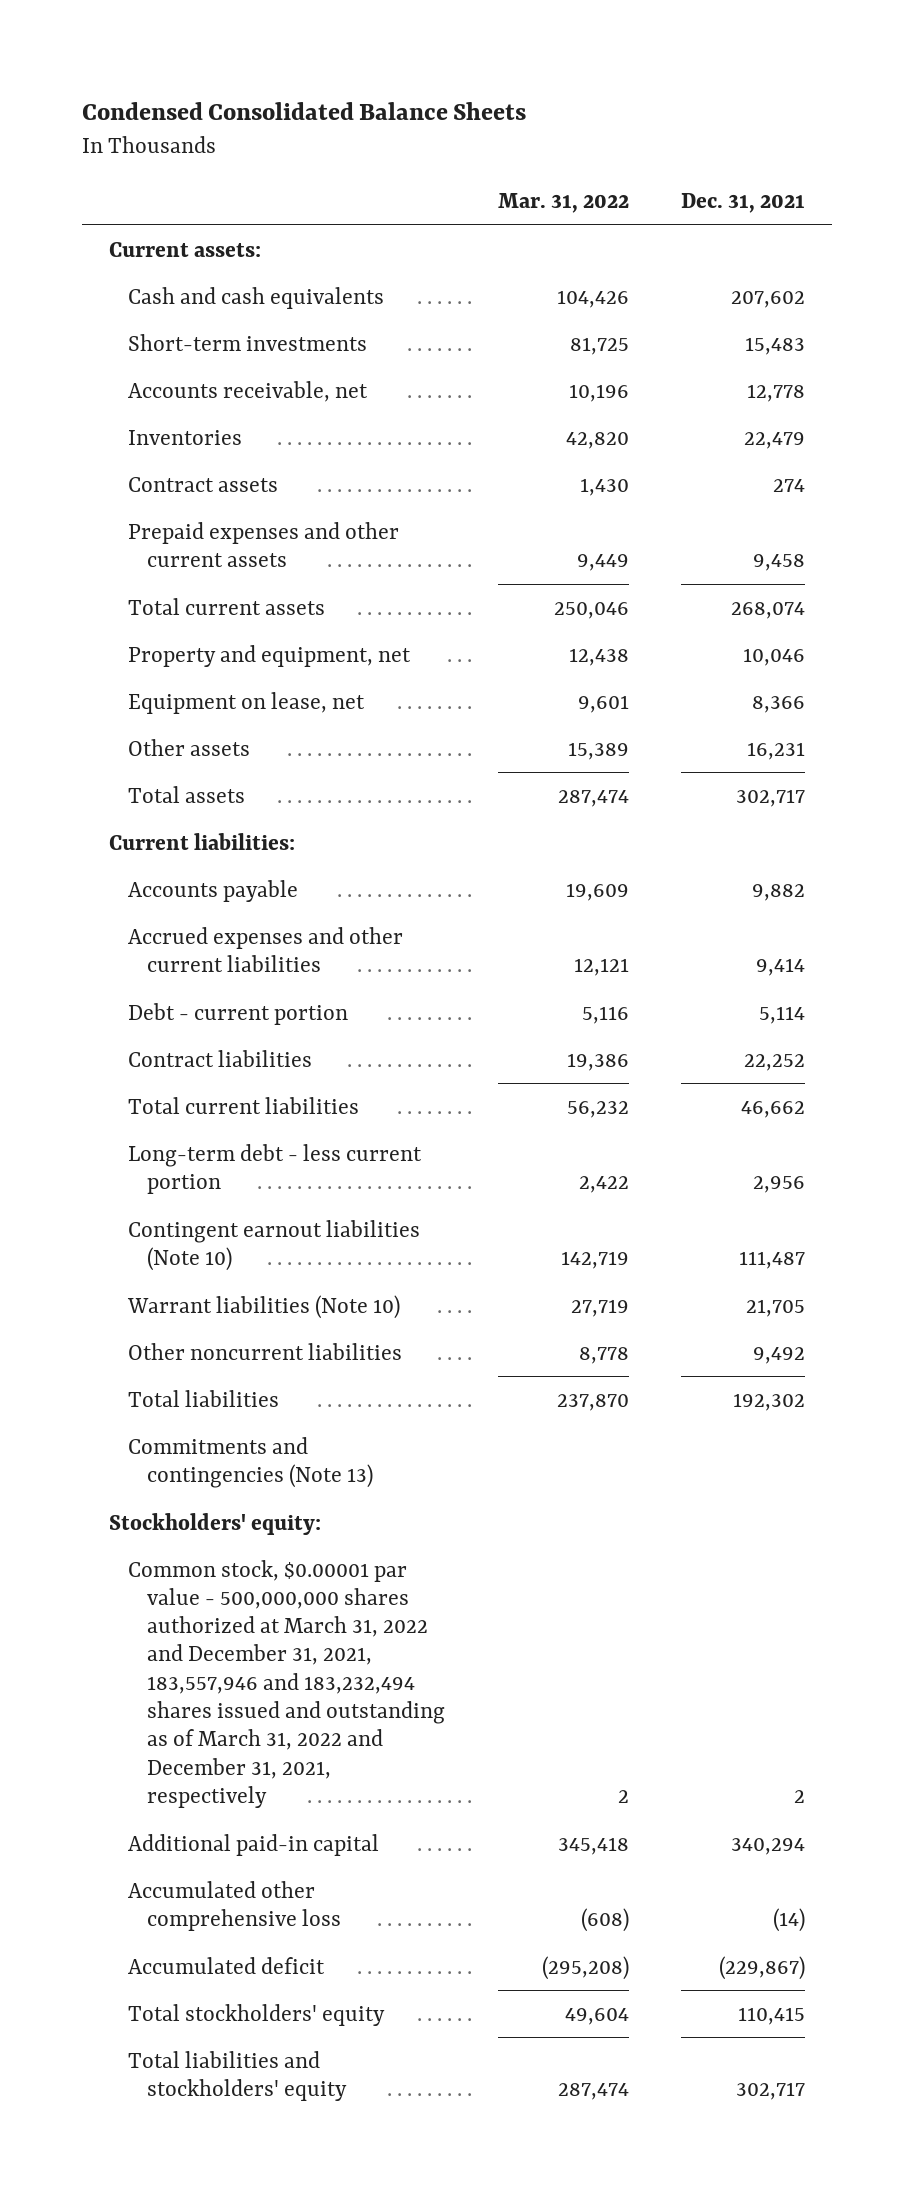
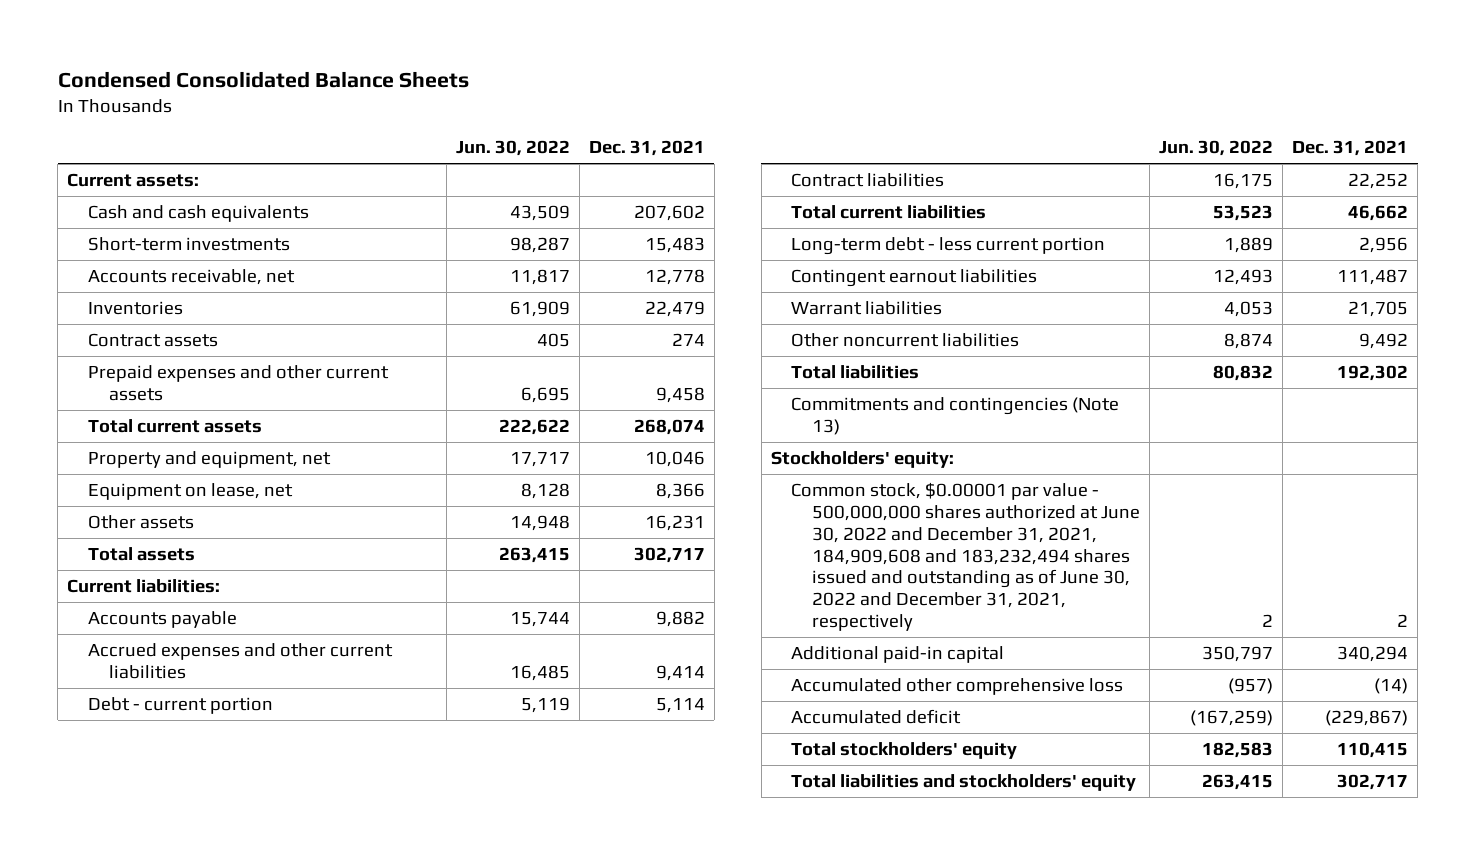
- | Mar. 31, 2022 | Dec. 31, 2021
+ | Jun. 30, 2022 | Dec. 31, 2021
- Contingent earnout liabilities (Note 10) | 142,719 | 111,487
- Warrant liabilities (Note 10) | 27,719 | 21,705
+ Contingent earnout liabilities | 12,493 | 111,487
+ Warrant liabilities | 4,053 | 21,705
- Common stock, $0.00001 par value - 500,000,000 shares authorized at March 31, 2022 and December 31, 2021, 183,557,946 and 183,232,494 shares issued and outstanding as of March 31, 2022 and December 31, 2021, respectively | 2 | 2
+ Common stock, $0.00001 par value - 500,000,000 shares authorized at June 30, 2022 and December 31, 2021, 184,909,608 and 183,232,494 shares issued and outstanding as of June 30, 2022 and December 31, 2021, respectively | 2 | 2

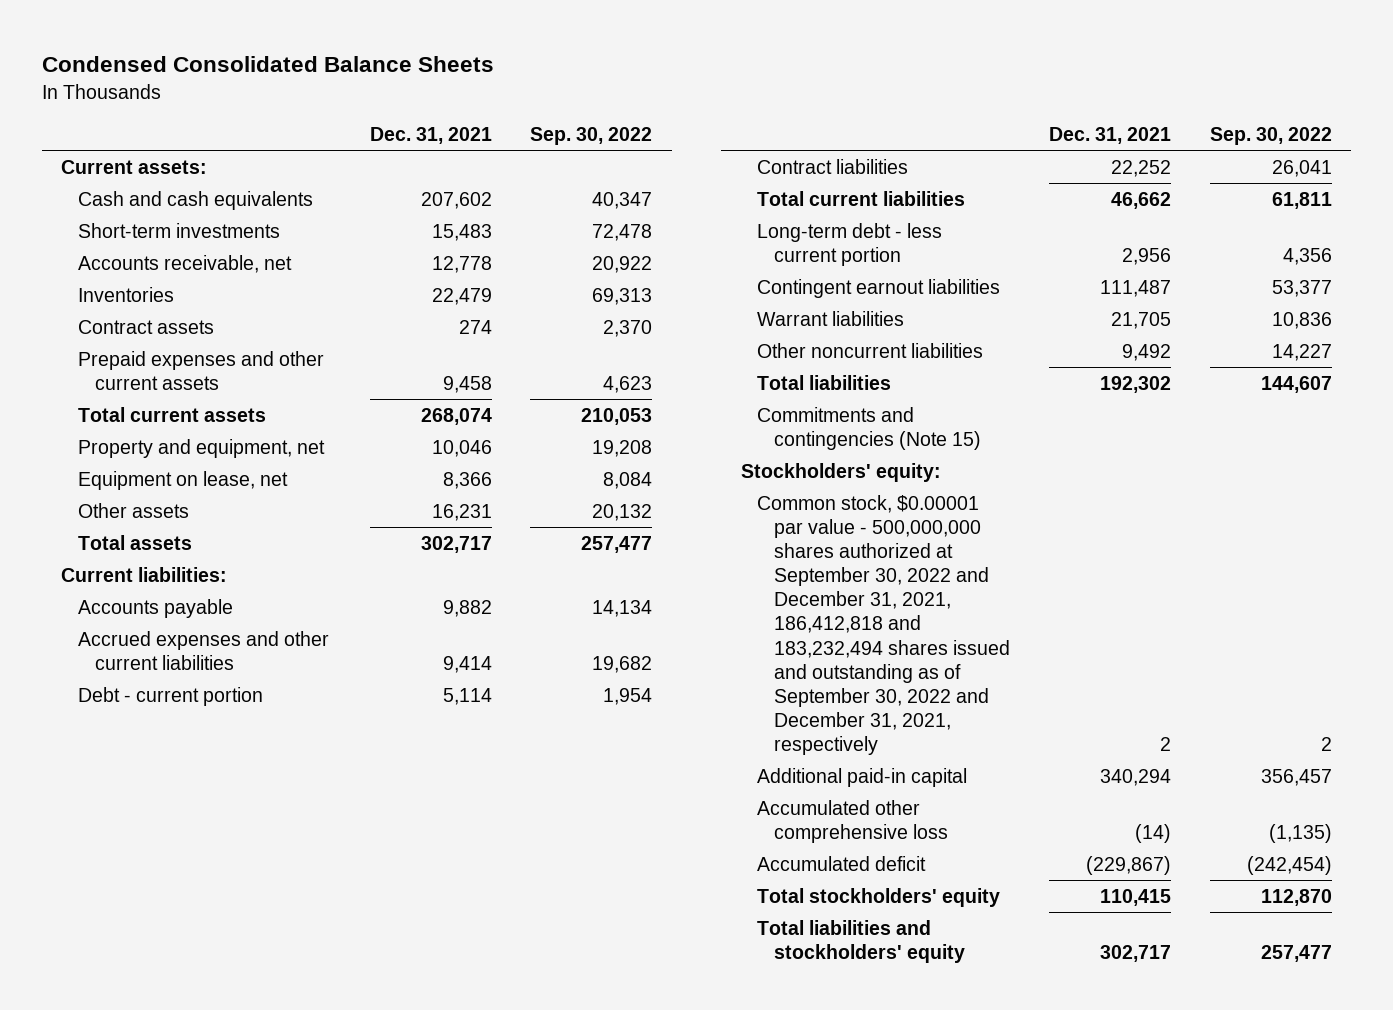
- | Jun. 30, 2022 | Dec. 31, 2021
+ | Dec. 31, 2021 | Sep. 30, 2022
- Commitments and contingencies (Note 13)
+ Commitments and contingencies (Note 15)
- Common stock, $0.00001 par value - 500,000,000 shares authorized at June 30, 2022 and December 31, 2021, 184,909,608 and 183,232,494 shares issued and outstanding as of June 30, 2022 and December 31, 2021, respectively | 2 | 2
+ Common stock, $0.00001 par value - 500,000,000 shares authorized at September 30, 2022 and December 31, 2021, 186,412,818 and 183,232,494 shares issued and outstanding as of September 30, 2022 and December 31, 2021, respectively | 2 | 2

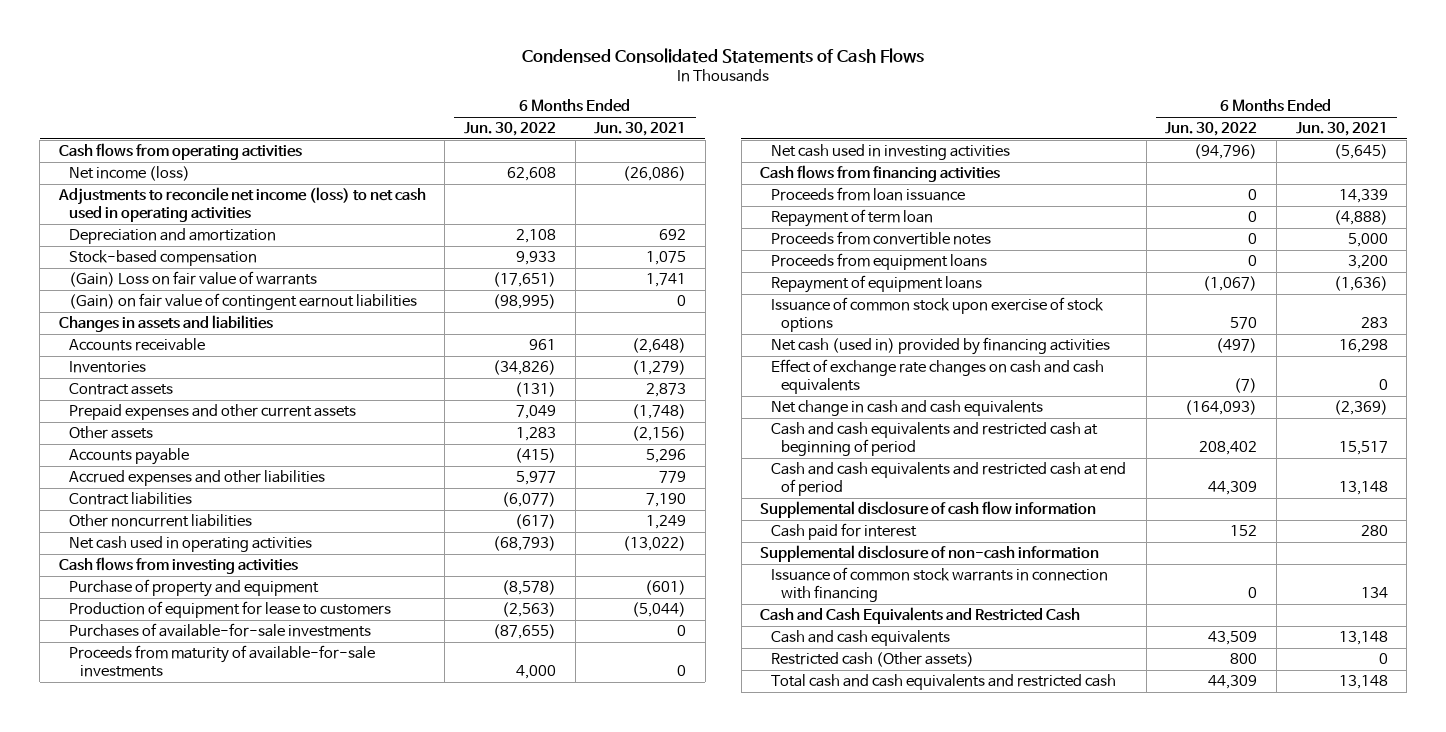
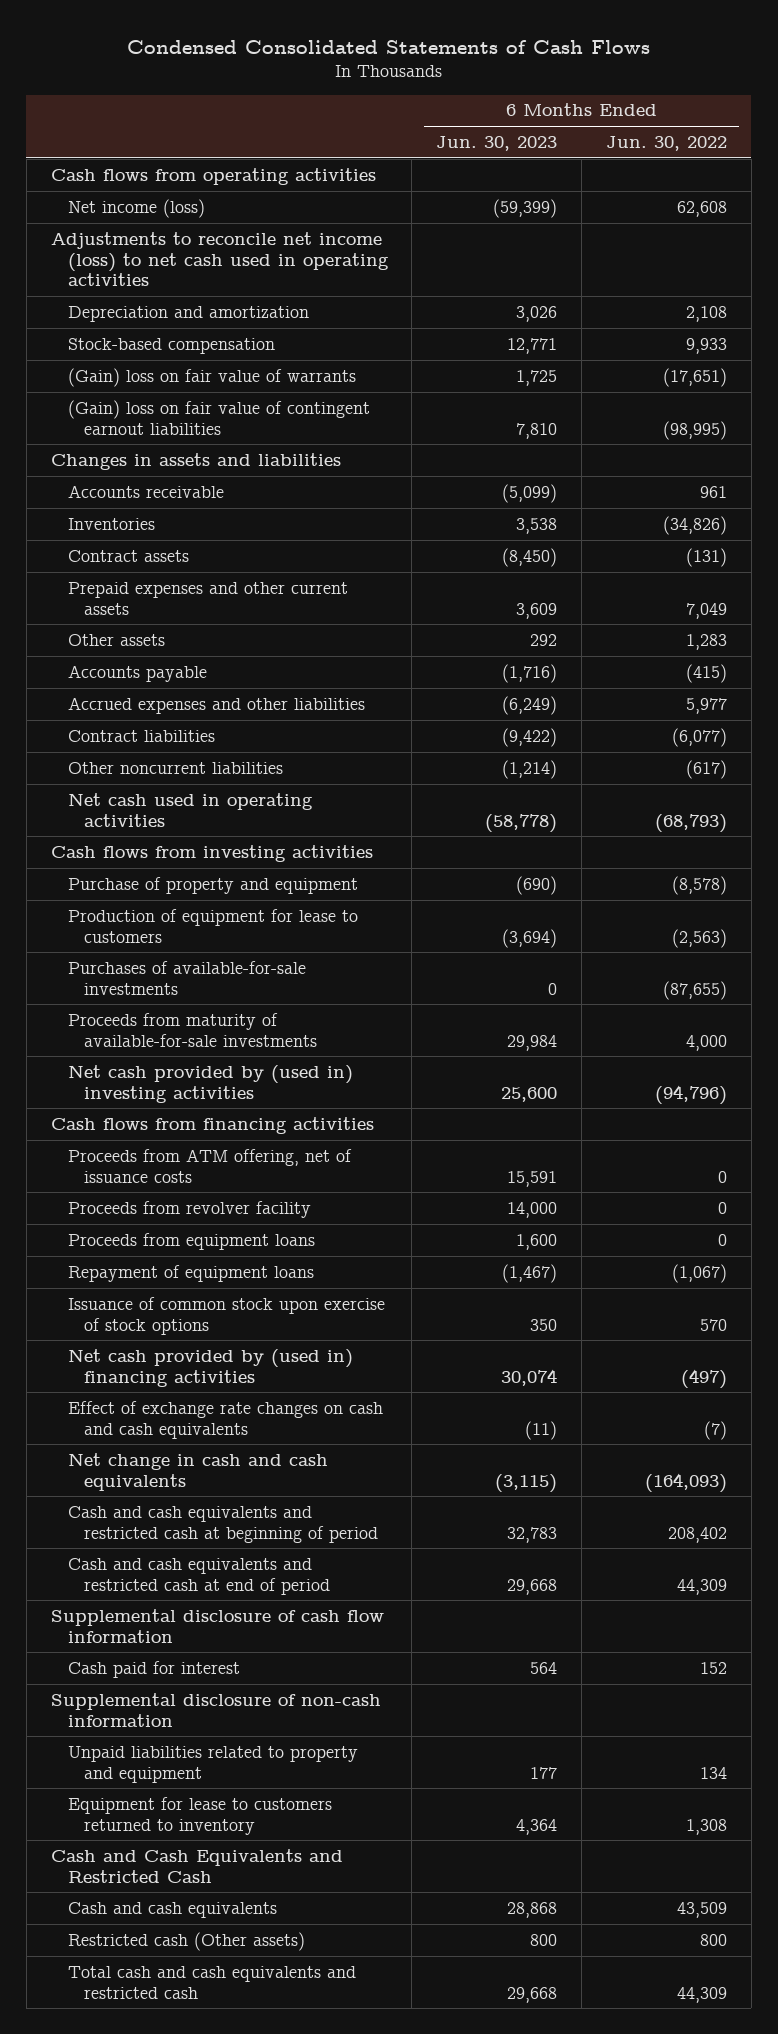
- | 6 Months Ended Jun. 30, 2022 | 6 Months Ended Jun. 30, 2021
+ | 6 Months Ended Jun. 30, 2023 | 6 Months Ended Jun. 30, 2022
- (Gain) Loss on fair value of warrants | (17,651) | 1,741
- (Gain) on fair value of contingent earnout liabilities | (98,995) | 0
+ (Gain) loss on fair value of warrants | 1,725 | (17,651)
+ (Gain) loss on fair value of contingent earnout liabilities | 7,810 | (98,995)
- Net cash used in investing activities | (94,796) | (5,645)
+ Net cash provided by (used in) investing activities | 25,600 | (94,796)
- Proceeds from loan issuance | 0 | 14,339
- Repayment of term loan | 0 | (4,888)
- Proceeds from convertible notes | 0 | 5,000
+ Proceeds from ATM offering, net of issuance costs | 15,591 | 0
+ Proceeds from revolver facility | 14,000 | 0
- Net cash (used in) provided by financing activities | (497) | 16,298
+ Net cash provided by (used in) financing activities | 30,074 | (497)
- Issuance of common stock warrants in connection with financing | 0 | 134
+ Unpaid liabilities related to property and equipment | 177 | 134
+ Equipment for lease to customers returned to inventory | 4,364 | 1,308

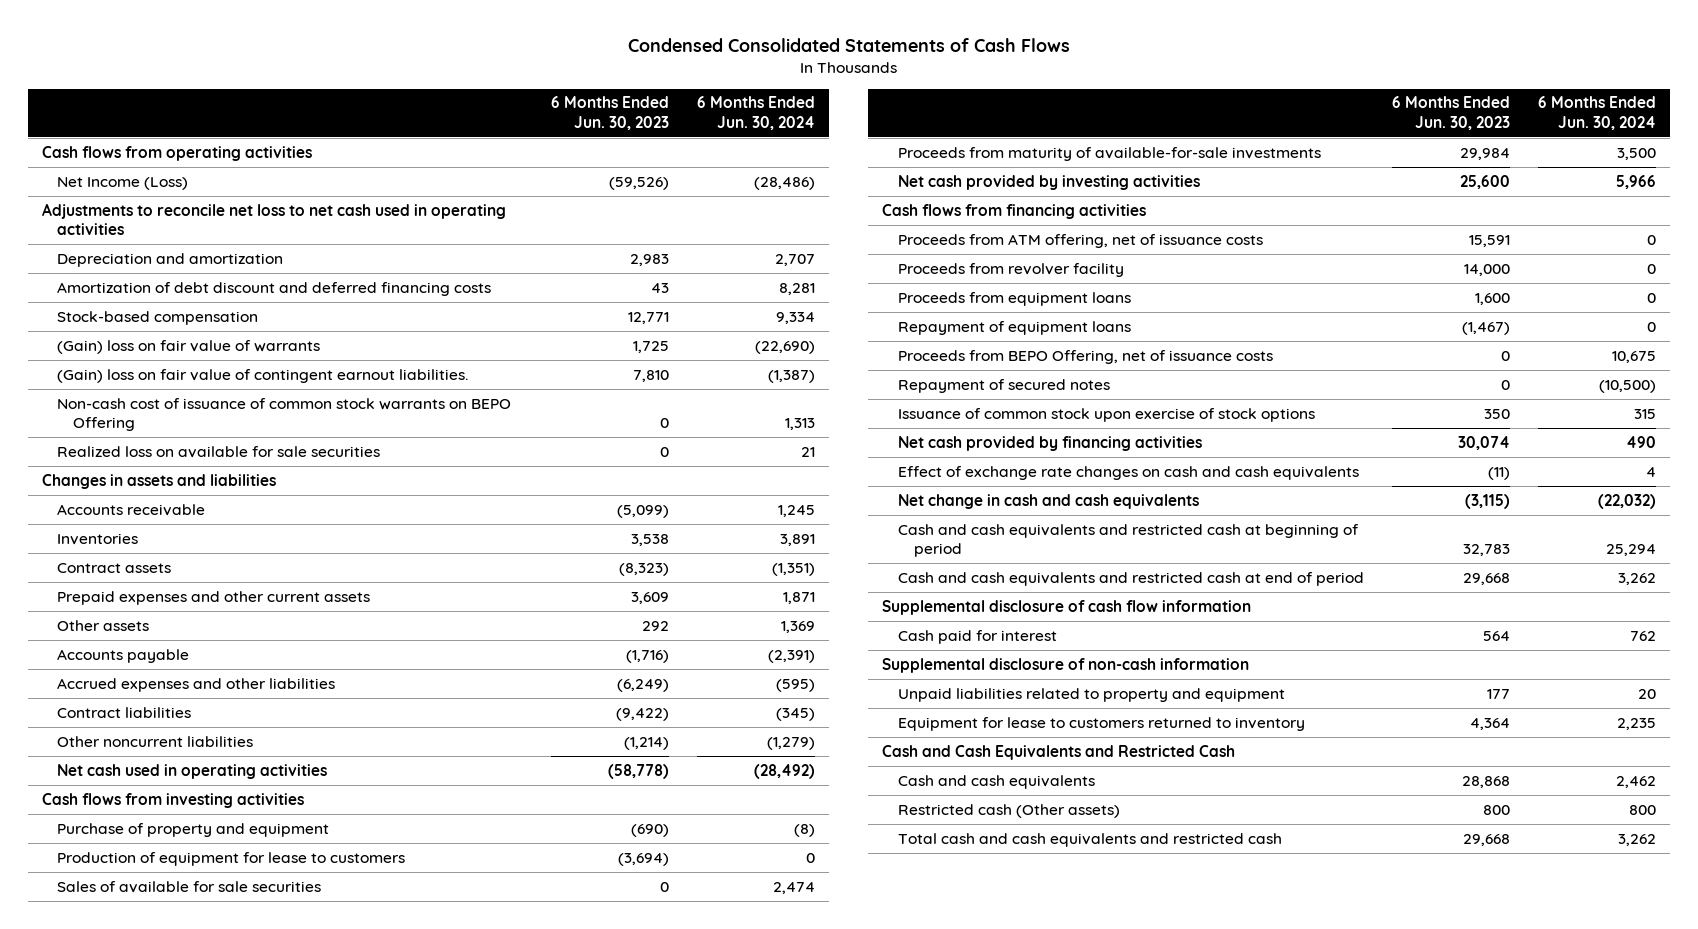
- | 6 Months Ended Jun. 30, 2023 | 6 Months Ended Jun. 30, 2022
+ | 6 Months Ended Jun. 30, 2023 | 6 Months Ended Jun. 30, 2024
- Net income (loss) | (59,399) | 62,608
- Adjustments to reconcile net income (loss) to net cash used in operating activities
- Depreciation and amortization | 3,026 | 2,108
+ Net Income (Loss) | (59,526) | (28,486)
+ Adjustments to reconcile net loss to net cash used in operating activities
+ Depreciation and amortization | 2,983 | 2,707
+ Amortization of debt discount and deferred financing costs | 43 | 8,281
- (Gain) loss on fair value of contingent earnout liabilities | 7,810 | (98,995)
+ (Gain) loss on fair value of contingent earnout liabilities. | 7,810 | (1,387)
+ Non-cash cost of issuance of common stock warrants on BEPO Offering | 0 | 1,313
+ Realized loss on available for sale securities | 0 | 21
- Contract assets | (8,450) | (131)
+ Contract assets | (8,323) | (1,351)
- Purchases of available-for-sale investments | 0 | (87,655)
+ Sales of available for sale securities | 0 | 2,474
- Net cash provided by (used in) investing activities | 25,600 | (94,796)
+ Net cash provided by investing activities | 25,600 | 5,966
+ Proceeds from BEPO Offering, net of issuance costs | 0 | 10,675
+ Repayment of secured notes | 0 | (10,500)
- Net cash provided by (used in) financing activities | 30,074 | (497)
+ Net cash provided by financing activities | 30,074 | 490

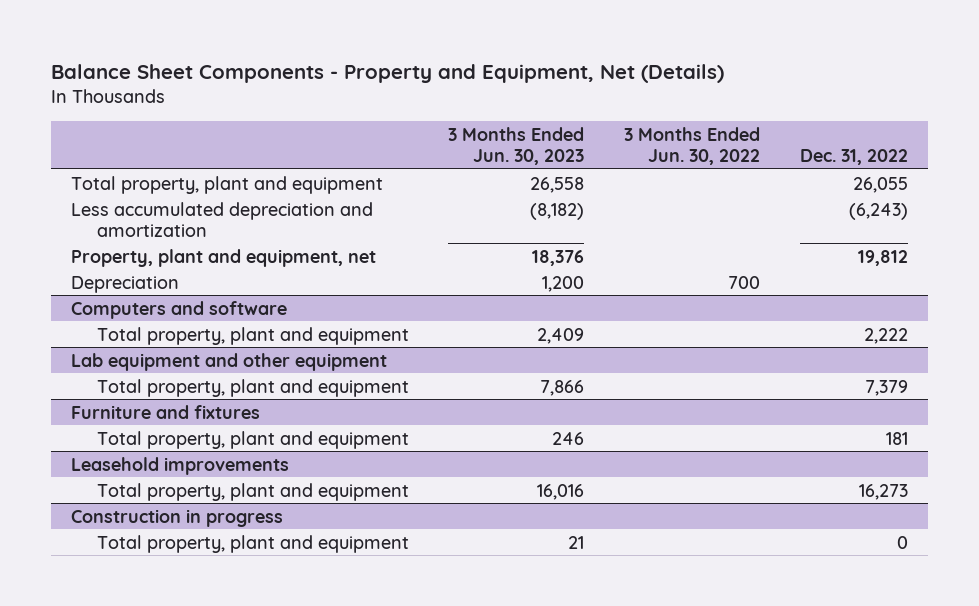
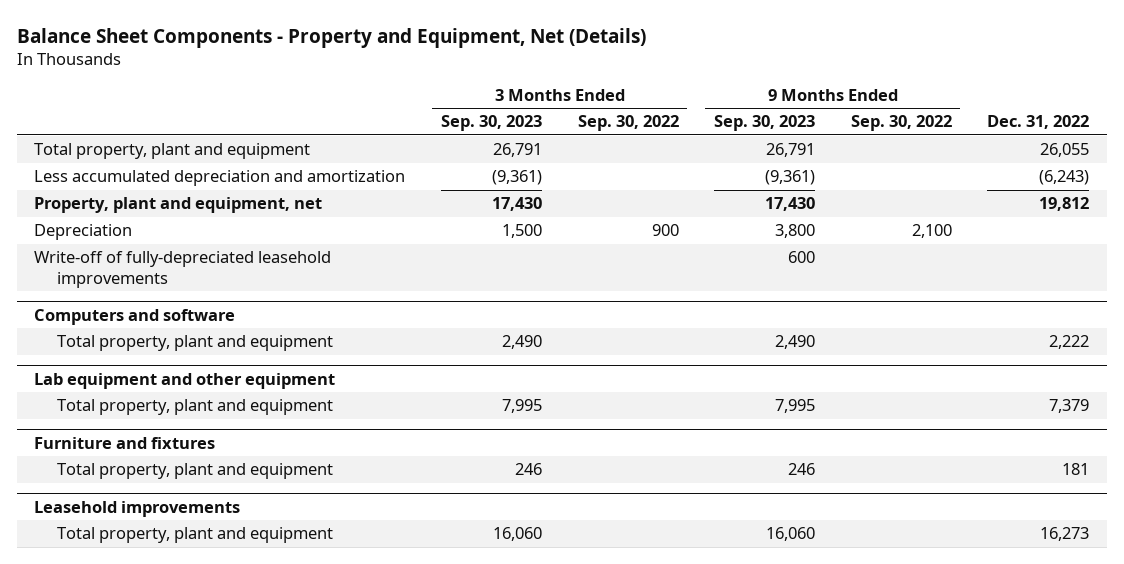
- | 3 Months Ended Jun. 30, 2023 | 3 Months Ended Jun. 30, 2022 | Dec. 31, 2022
+ | 3 Months Ended Sep. 30, 2023 | 3 Months Ended Sep. 30, 2022 | 9 Months Ended Sep. 30, 2023 | 9 Months Ended Sep. 30, 2022 | Dec. 31, 2022
+ Write-off of fully-depreciated leasehold improvements | | | 600 | |
- Construction in progress
- Total property, plant and equipment | 21 | | 0

